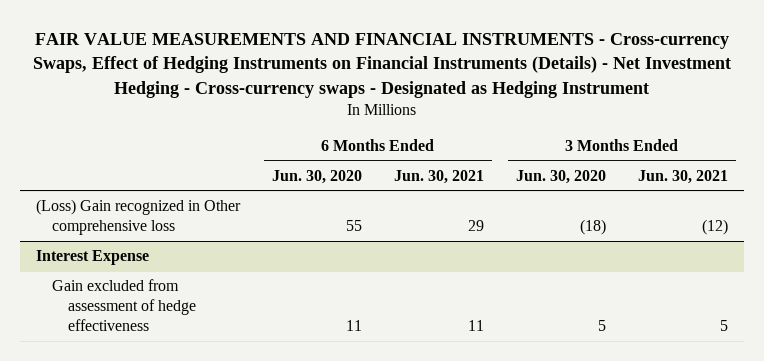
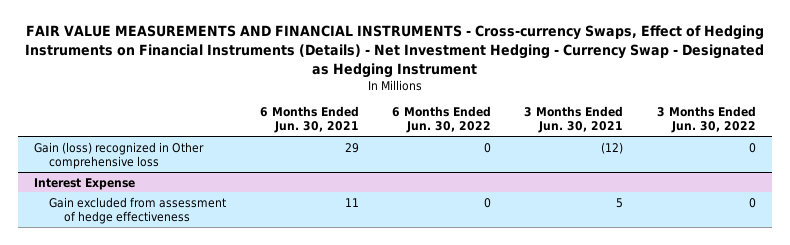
- FAIR VALUE MEASUREMENTS AND FINANCIAL INSTRUMENTS - Cross-currency Swaps, Effect of Hedging Instruments on Financial Instruments (Details) - Net Investment Hedging - Cross-currency swaps - Designated as Hedging Instrument
+ FAIR VALUE MEASUREMENTS AND FINANCIAL INSTRUMENTS - Cross-currency Swaps, Effect of Hedging Instruments on Financial Instruments (Details) - Net Investment Hedging - Currency Swap - Designated as Hedging Instrument
- | 6 Months Ended Jun. 30, 2020 | 6 Months Ended Jun. 30, 2021 | 3 Months Ended Jun. 30, 2020 | 3 Months Ended Jun. 30, 2021
+ | 6 Months Ended Jun. 30, 2021 | 6 Months Ended Jun. 30, 2022 | 3 Months Ended Jun. 30, 2021 | 3 Months Ended Jun. 30, 2022
- (Loss) Gain recognized in Other comprehensive loss | 55 | 29 | (18) | (12)
+ Gain (loss) recognized in Other comprehensive loss | 29 | 0 | (12) | 0

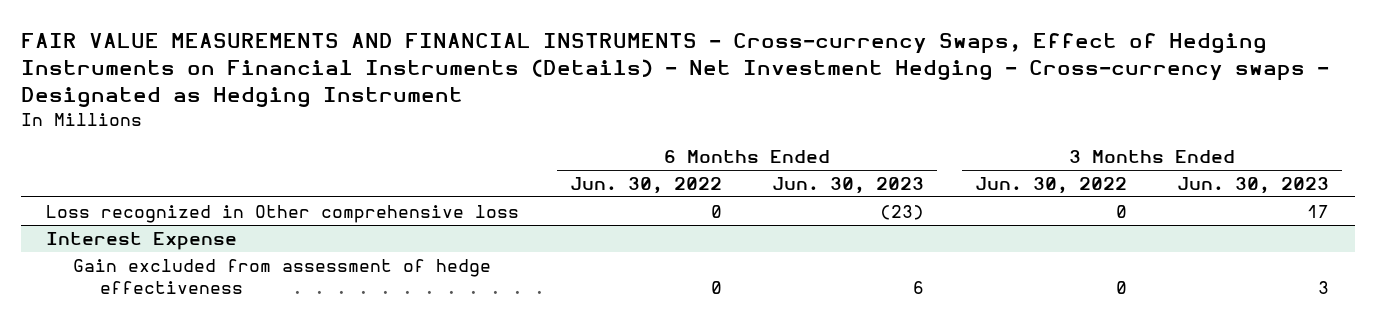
- FAIR VALUE MEASUREMENTS AND FINANCIAL INSTRUMENTS - Cross-currency Swaps, Effect of Hedging Instruments on Financial Instruments (Details) - Net Investment Hedging - Currency Swap - Designated as Hedging Instrument
+ FAIR VALUE MEASUREMENTS AND FINANCIAL INSTRUMENTS - Cross-currency Swaps, Effect of Hedging Instruments on Financial Instruments (Details) - Net Investment Hedging - Cross-currency swaps - Designated as Hedging Instrument
- | 6 Months Ended Jun. 30, 2021 | 6 Months Ended Jun. 30, 2022 | 3 Months Ended Jun. 30, 2021 | 3 Months Ended Jun. 30, 2022
+ | 6 Months Ended Jun. 30, 2022 | 6 Months Ended Jun. 30, 2023 | 3 Months Ended Jun. 30, 2022 | 3 Months Ended Jun. 30, 2023
- Gain (loss) recognized in Other comprehensive loss | 29 | 0 | (12) | 0
+ Loss recognized in Other comprehensive loss | 0 | (23) | 0 | 17

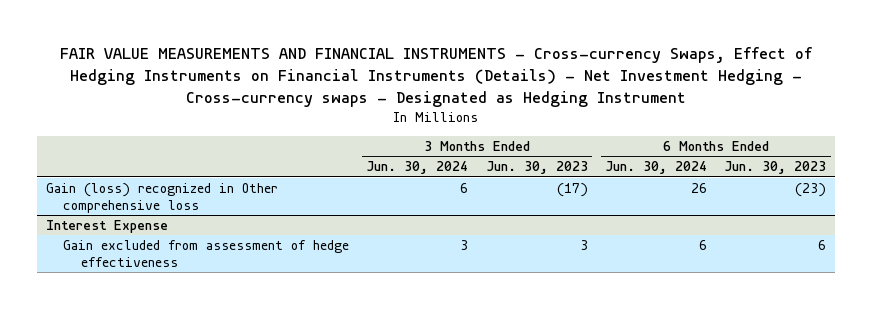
- | 6 Months Ended Jun. 30, 2022 | 6 Months Ended Jun. 30, 2023 | 3 Months Ended Jun. 30, 2022 | 3 Months Ended Jun. 30, 2023
+ | 3 Months Ended Jun. 30, 2024 | 3 Months Ended Jun. 30, 2023 | 6 Months Ended Jun. 30, 2024 | 6 Months Ended Jun. 30, 2023
- Loss recognized in Other comprehensive loss | 0 | (23) | 0 | 17
+ Gain (loss) recognized in Other comprehensive loss | 6 | (17) | 26 | (23)

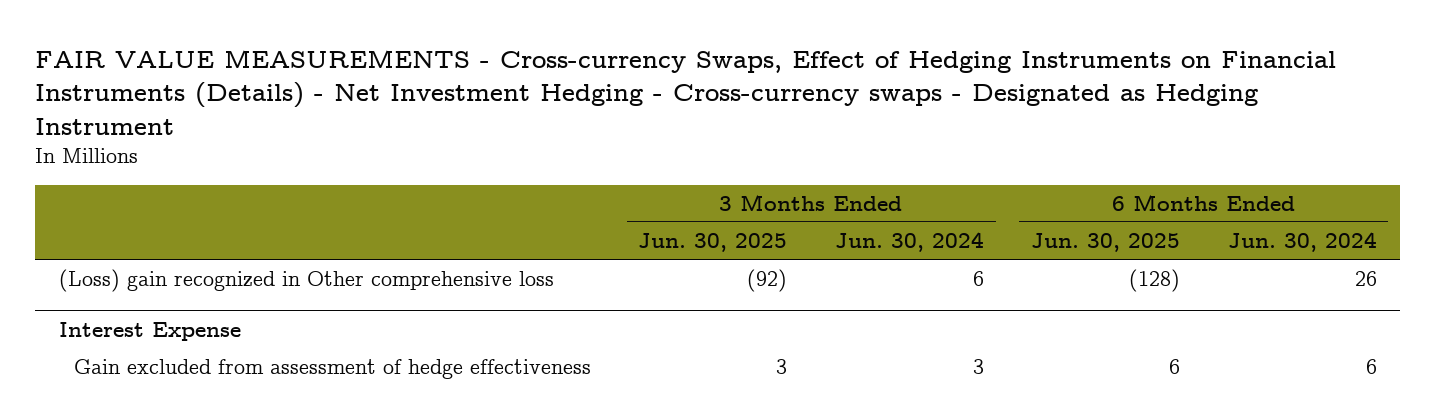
- FAIR VALUE MEASUREMENTS AND FINANCIAL INSTRUMENTS - Cross-currency Swaps, Effect of Hedging Instruments on Financial Instruments (Details) - Net Investment Hedging - Cross-currency swaps - Designated as Hedging Instrument
+ FAIR VALUE MEASUREMENTS - Cross-currency Swaps, Effect of Hedging Instruments on Financial Instruments (Details) - Net Investment Hedging - Cross-currency swaps - Designated as Hedging Instrument
- | 3 Months Ended Jun. 30, 2024 | 3 Months Ended Jun. 30, 2023 | 6 Months Ended Jun. 30, 2024 | 6 Months Ended Jun. 30, 2023
+ | 3 Months Ended Jun. 30, 2025 | 3 Months Ended Jun. 30, 2024 | 6 Months Ended Jun. 30, 2025 | 6 Months Ended Jun. 30, 2024
- Gain (loss) recognized in Other comprehensive loss | 6 | (17) | 26 | (23)
+ (Loss) gain recognized in Other comprehensive loss | (92) | 6 | (128) | 26

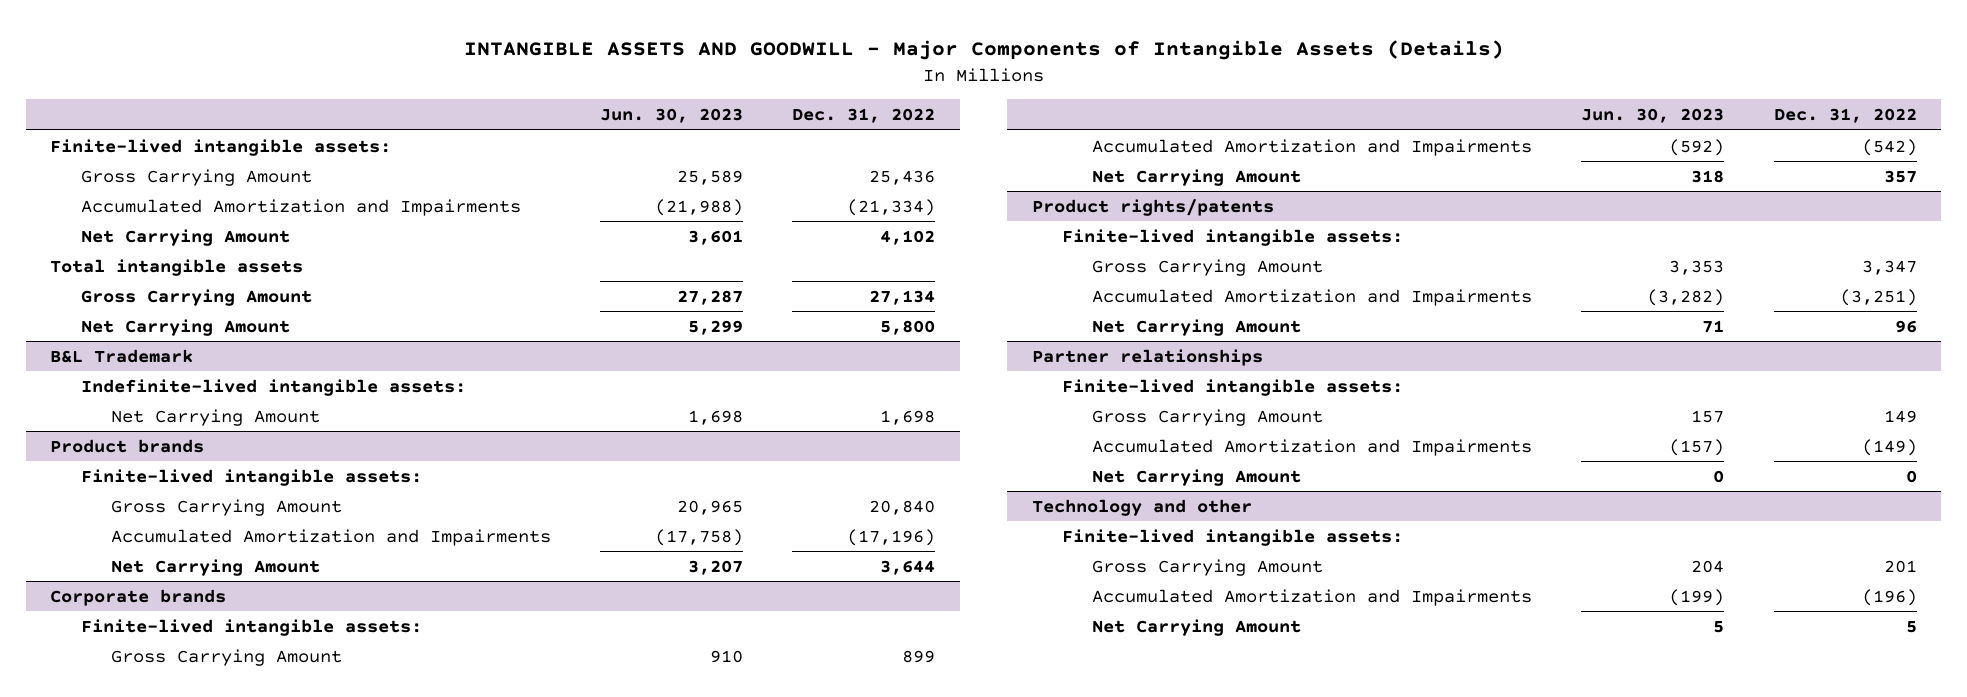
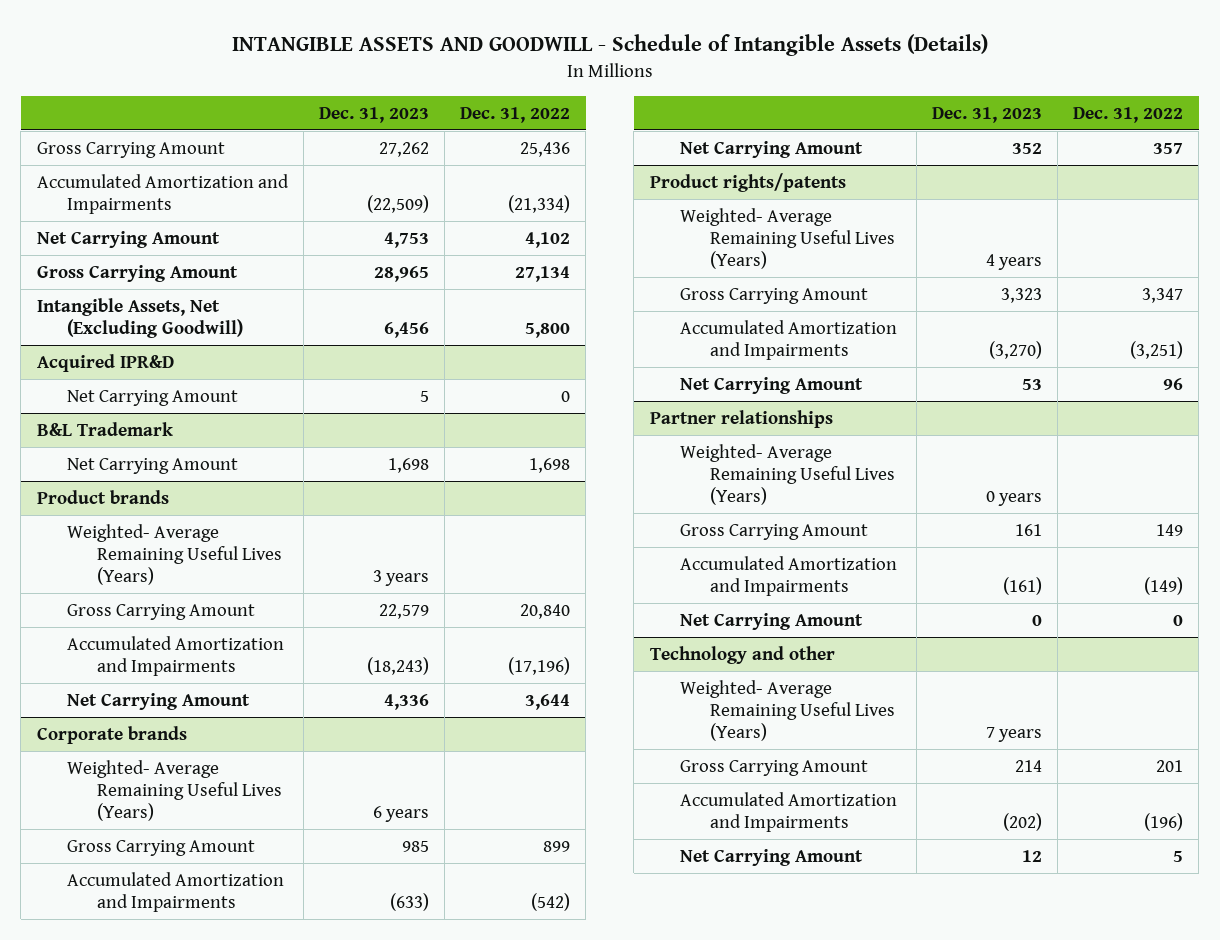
- INTANGIBLE ASSETS AND GOODWILL - Major Components of Intangible Assets (Details)
+ INTANGIBLE ASSETS AND GOODWILL - Schedule of Intangible Assets (Details)
- | Jun. 30, 2023 | Dec. 31, 2022
+ | Dec. 31, 2023 | Dec. 31, 2022
- Finite-lived intangible assets:
- Total intangible assets
- Net Carrying Amount | 5,299 | 5,800
+ Intangible Assets, Net (Excluding Goodwill) | 6,456 | 5,800
+ Acquired IPR&D
+ Net Carrying Amount | 5 | 0
@ B&L Trademark
- Indefinite-lived intangible assets:
@ Product brands
- Finite-lived intangible assets:
+ Weighted- Average Remaining Useful Lives (Years) | 3 years |
@ Corporate brands
- Finite-lived intangible assets:
+ Weighted- Average Remaining Useful Lives (Years) | 6 years |
@ Product rights/patents
- Finite-lived intangible assets:
+ Weighted- Average Remaining Useful Lives (Years) | 4 years |
@ Partner relationships
- Finite-lived intangible assets:
+ Weighted- Average Remaining Useful Lives (Years) | 0 years |
@ Technology and other
- Finite-lived intangible assets:
+ Weighted- Average Remaining Useful Lives (Years) | 7 years |

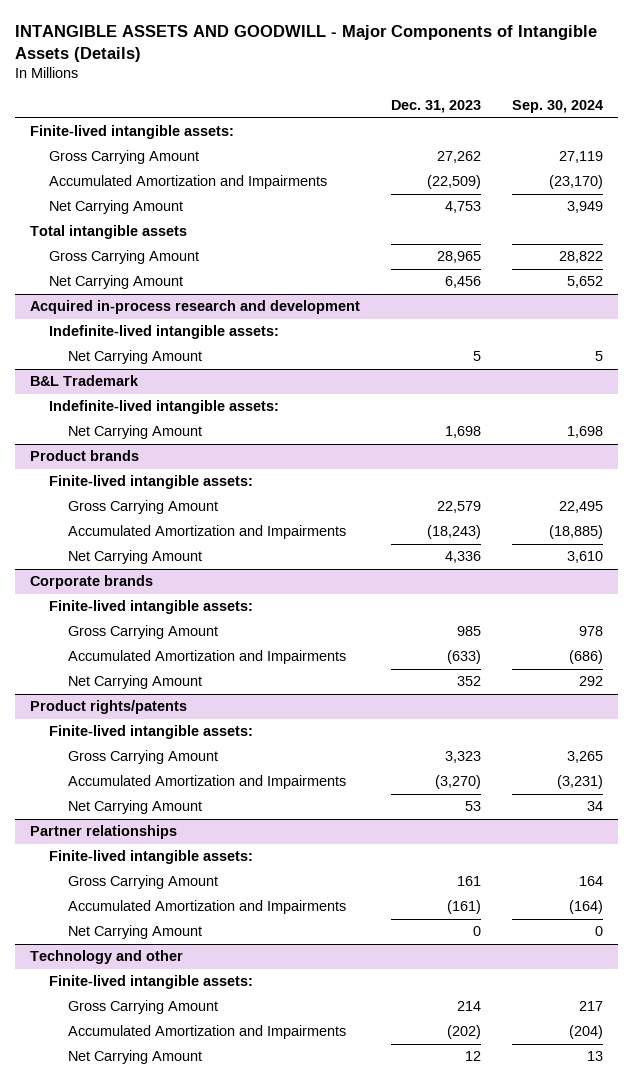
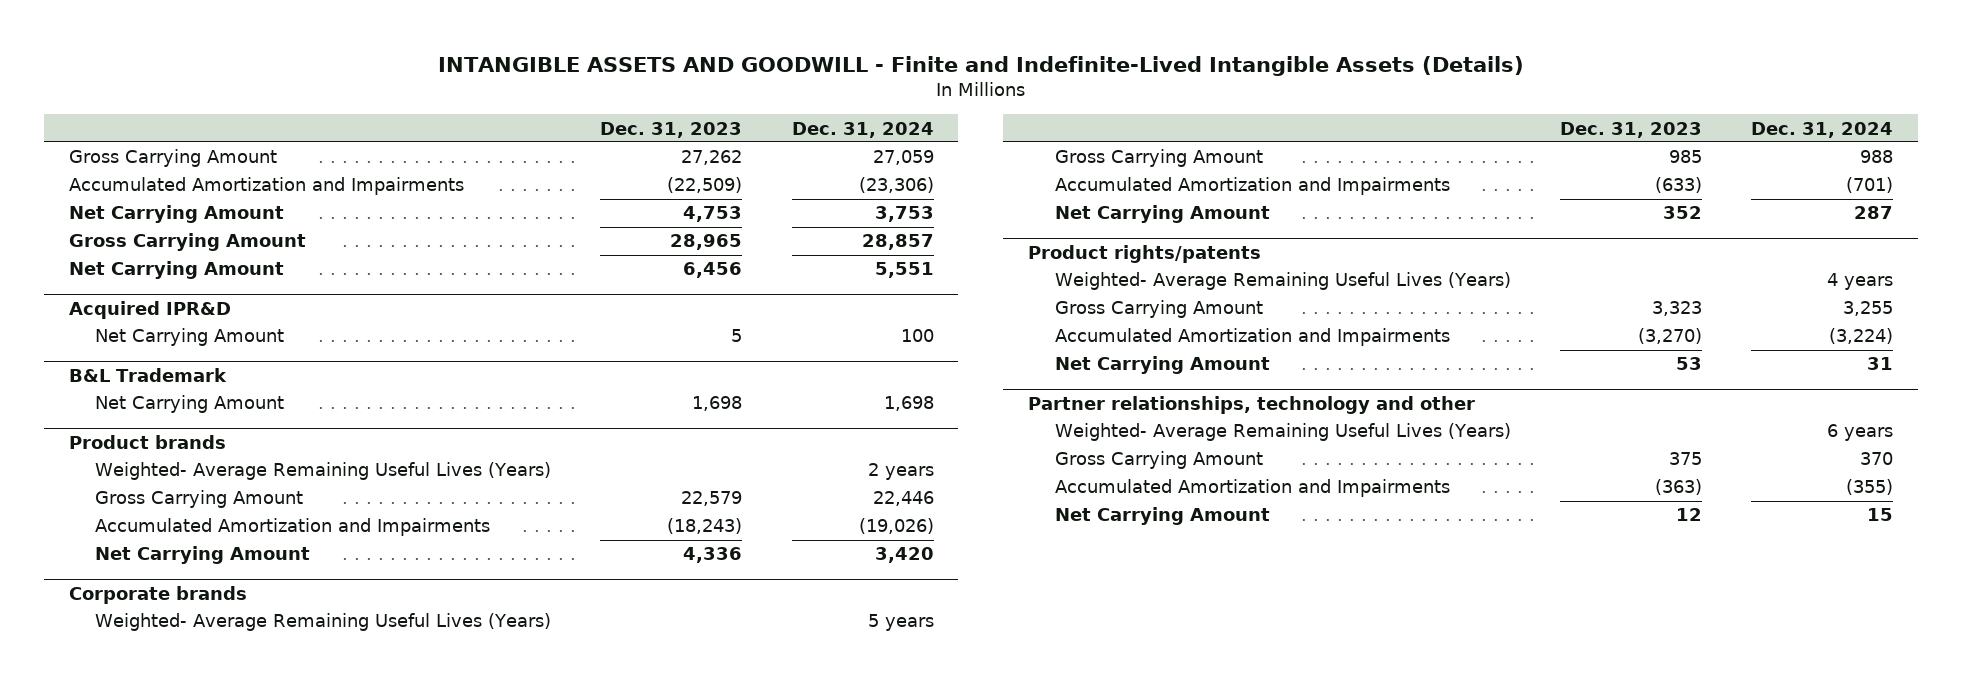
- INTANGIBLE ASSETS AND GOODWILL - Major Components of Intangible Assets (Details)
+ INTANGIBLE ASSETS AND GOODWILL - Finite and Indefinite-Lived Intangible Assets (Details)
- | Dec. 31, 2023 | Sep. 30, 2024
+ | Dec. 31, 2023 | Dec. 31, 2024
- Finite-lived intangible assets:
- Total intangible assets
- Acquired in-process research and development
- Indefinite-lived intangible assets:
+ Acquired IPR&D
@ B&L Trademark
- Indefinite-lived intangible assets:
@ Product brands
- Finite-lived intangible assets:
+ Weighted- Average Remaining Useful Lives (Years) | | 2 years
@ Corporate brands
- Finite-lived intangible assets:
+ Weighted- Average Remaining Useful Lives (Years) | | 5 years
@ Product rights/patents
- Finite-lived intangible assets:
+ Weighted- Average Remaining Useful Lives (Years) | | 4 years
- Partner relationships
- Finite-lived intangible assets:
- Gross Carrying Amount | 161 | 164
- Accumulated Amortization and Impairments | (161) | (164)
- Net Carrying Amount | 0 | 0
- Technology and other
- Finite-lived intangible assets:
- Gross Carrying Amount | 214 | 217
- Accumulated Amortization and Impairments | (202) | (204)
+ Partner relationships, technology and other
+ Weighted- Average Remaining Useful Lives (Years) | | 6 years
+ Gross Carrying Amount | 375 | 370
+ Accumulated Amortization and Impairments | (363) | (355)

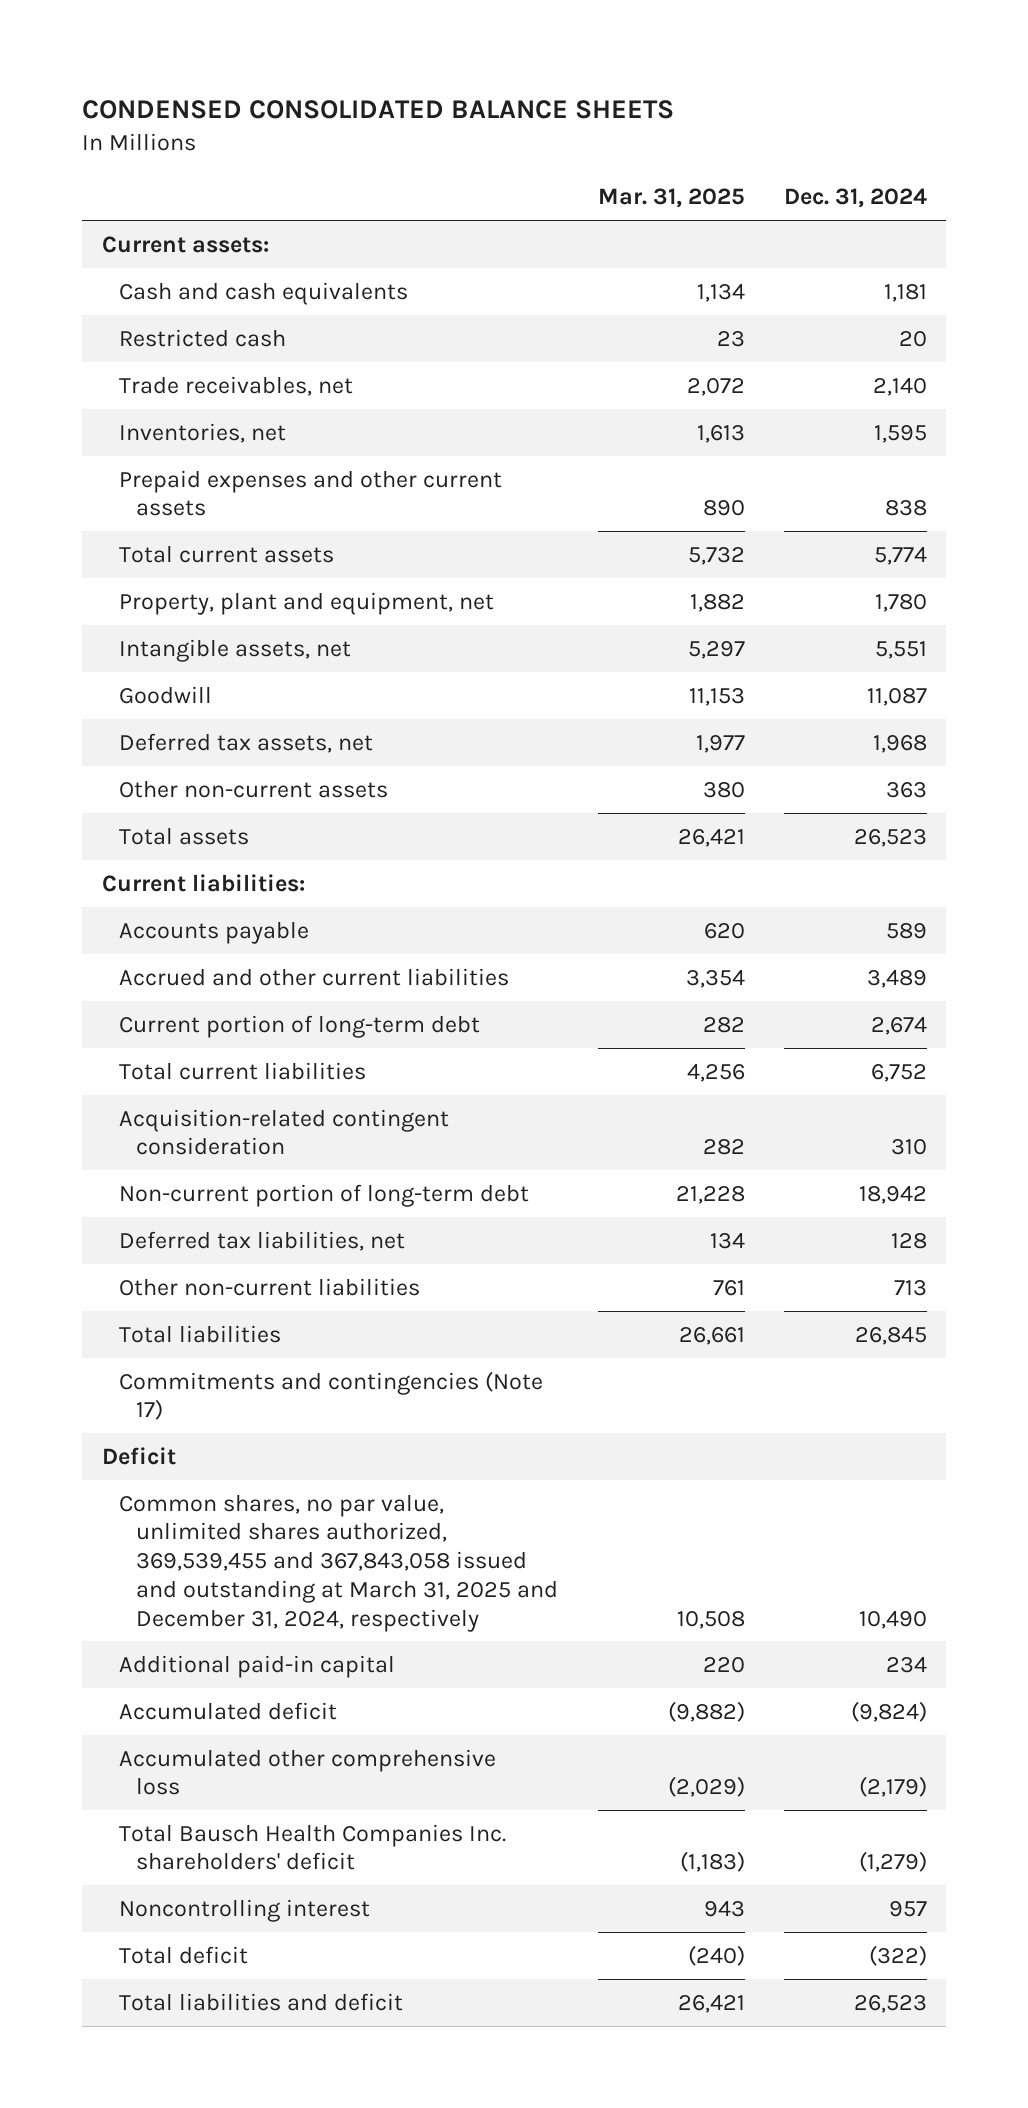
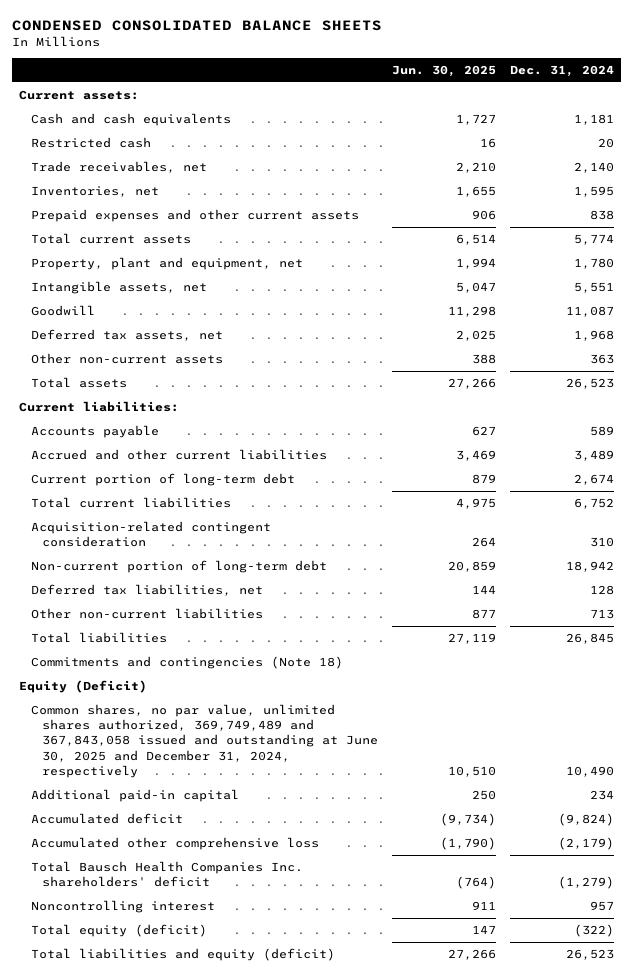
- | Mar. 31, 2025 | Dec. 31, 2024
+ | Jun. 30, 2025 | Dec. 31, 2024
- Commitments and contingencies (Note 17)
- Deficit
- Common shares, no par value, unlimited shares authorized, 369,539,455 and 367,843,058 issued and outstanding at March 31, 2025 and December 31, 2024, respectively | 10,508 | 10,490
+ Commitments and contingencies (Note 18)
+ Equity (Deficit)
+ Common shares, no par value, unlimited shares authorized, 369,749,489 and 367,843,058 issued and outstanding at June 30, 2025 and December 31, 2024, respectively | 10,510 | 10,490
- Total deficit | (240) | (322)
- Total liabilities and deficit | 26,421 | 26,523
+ Total equity (deficit) | 147 | (322)
+ Total liabilities and equity (deficit) | 27,266 | 26,523

